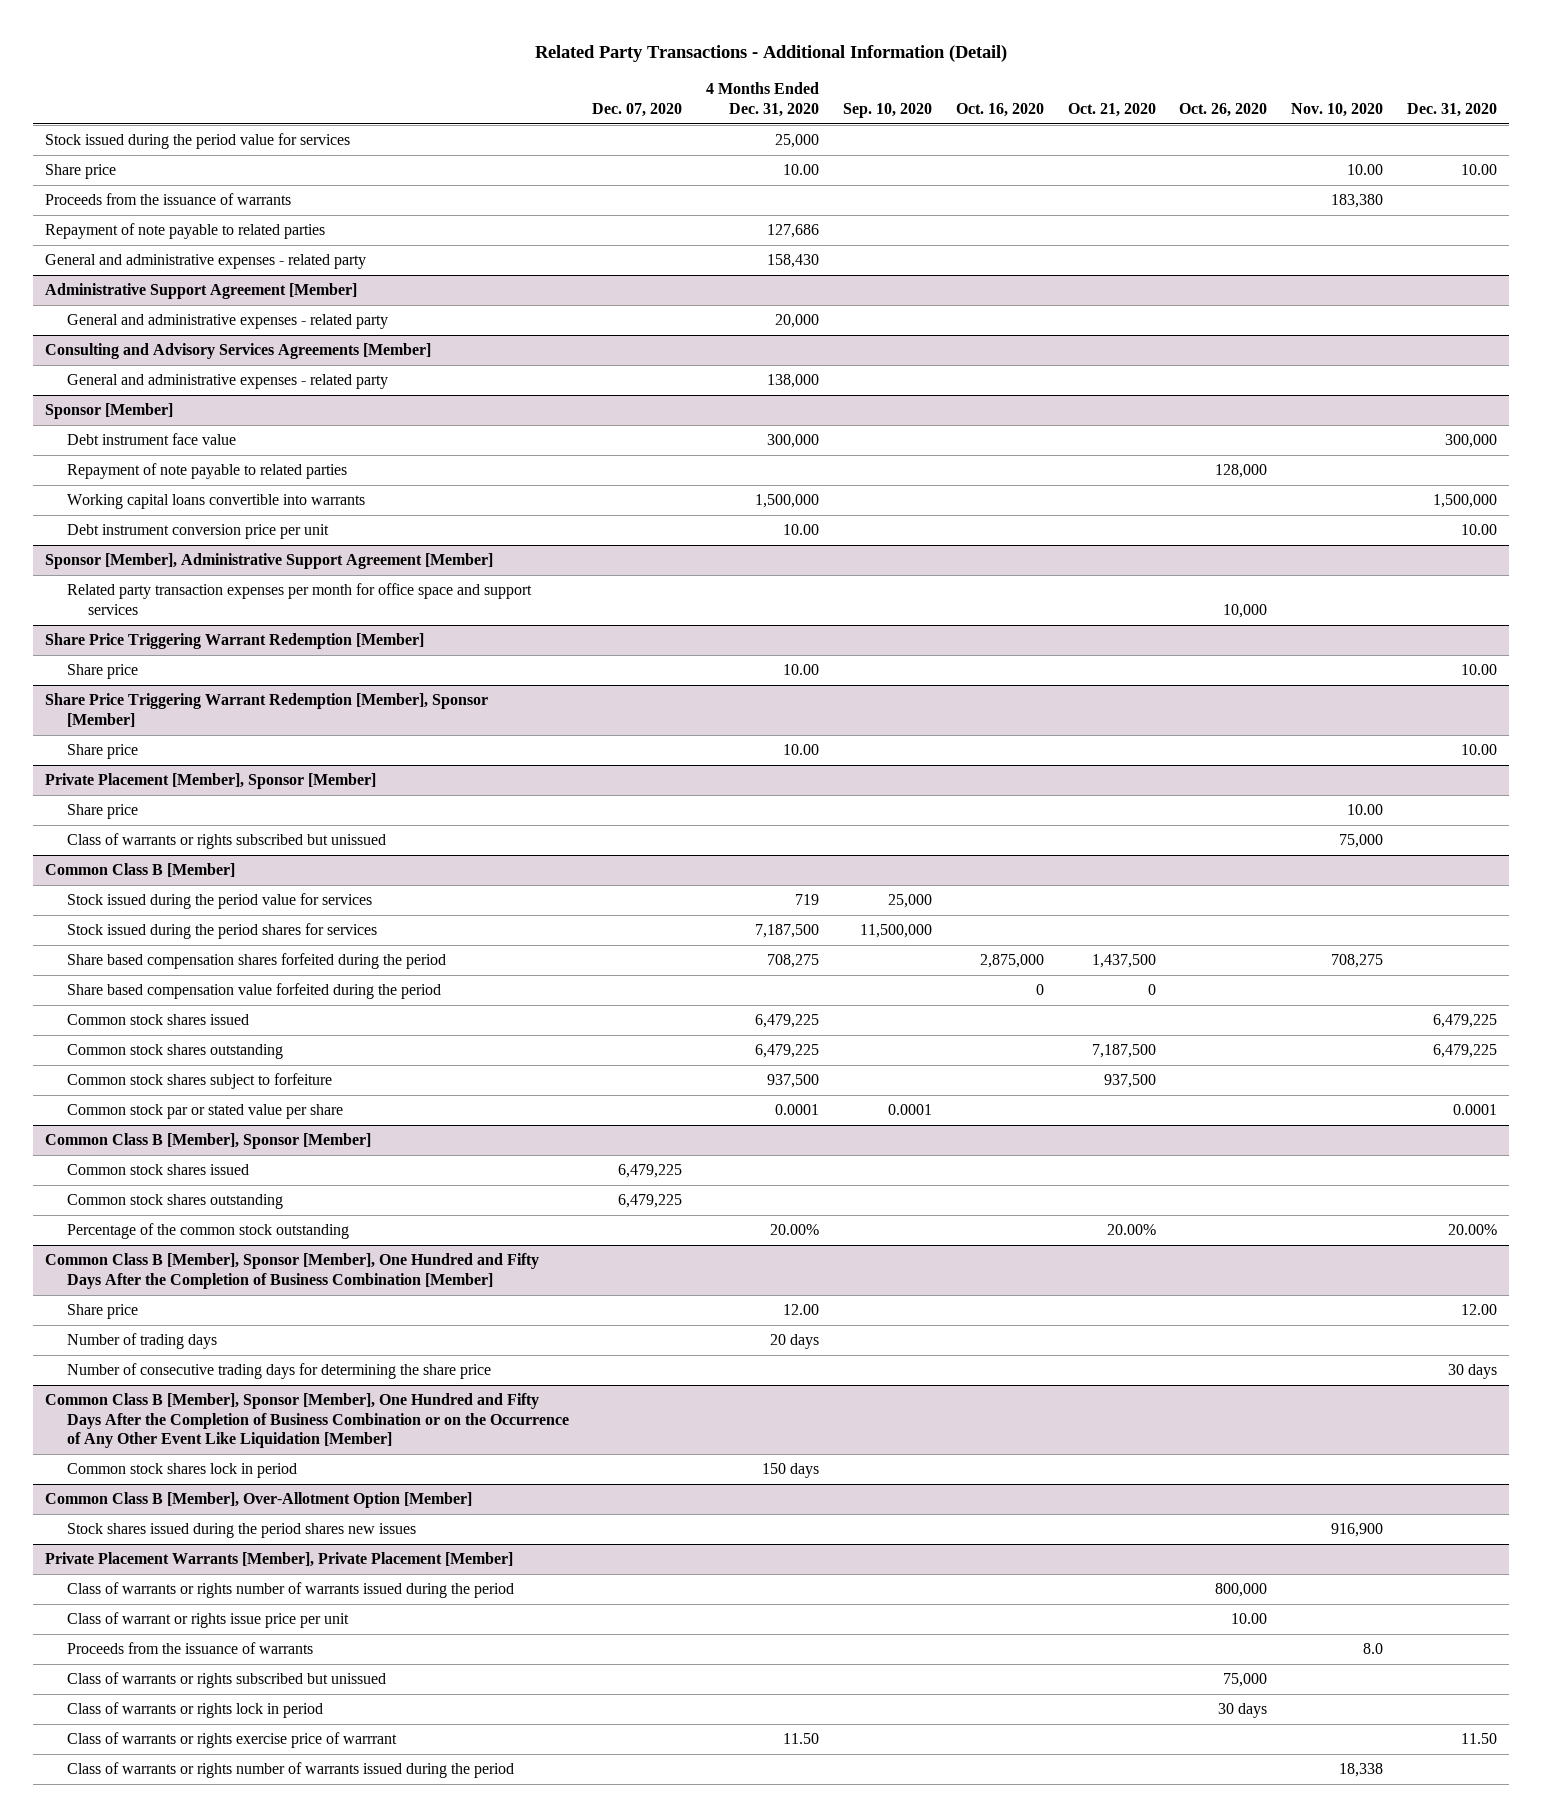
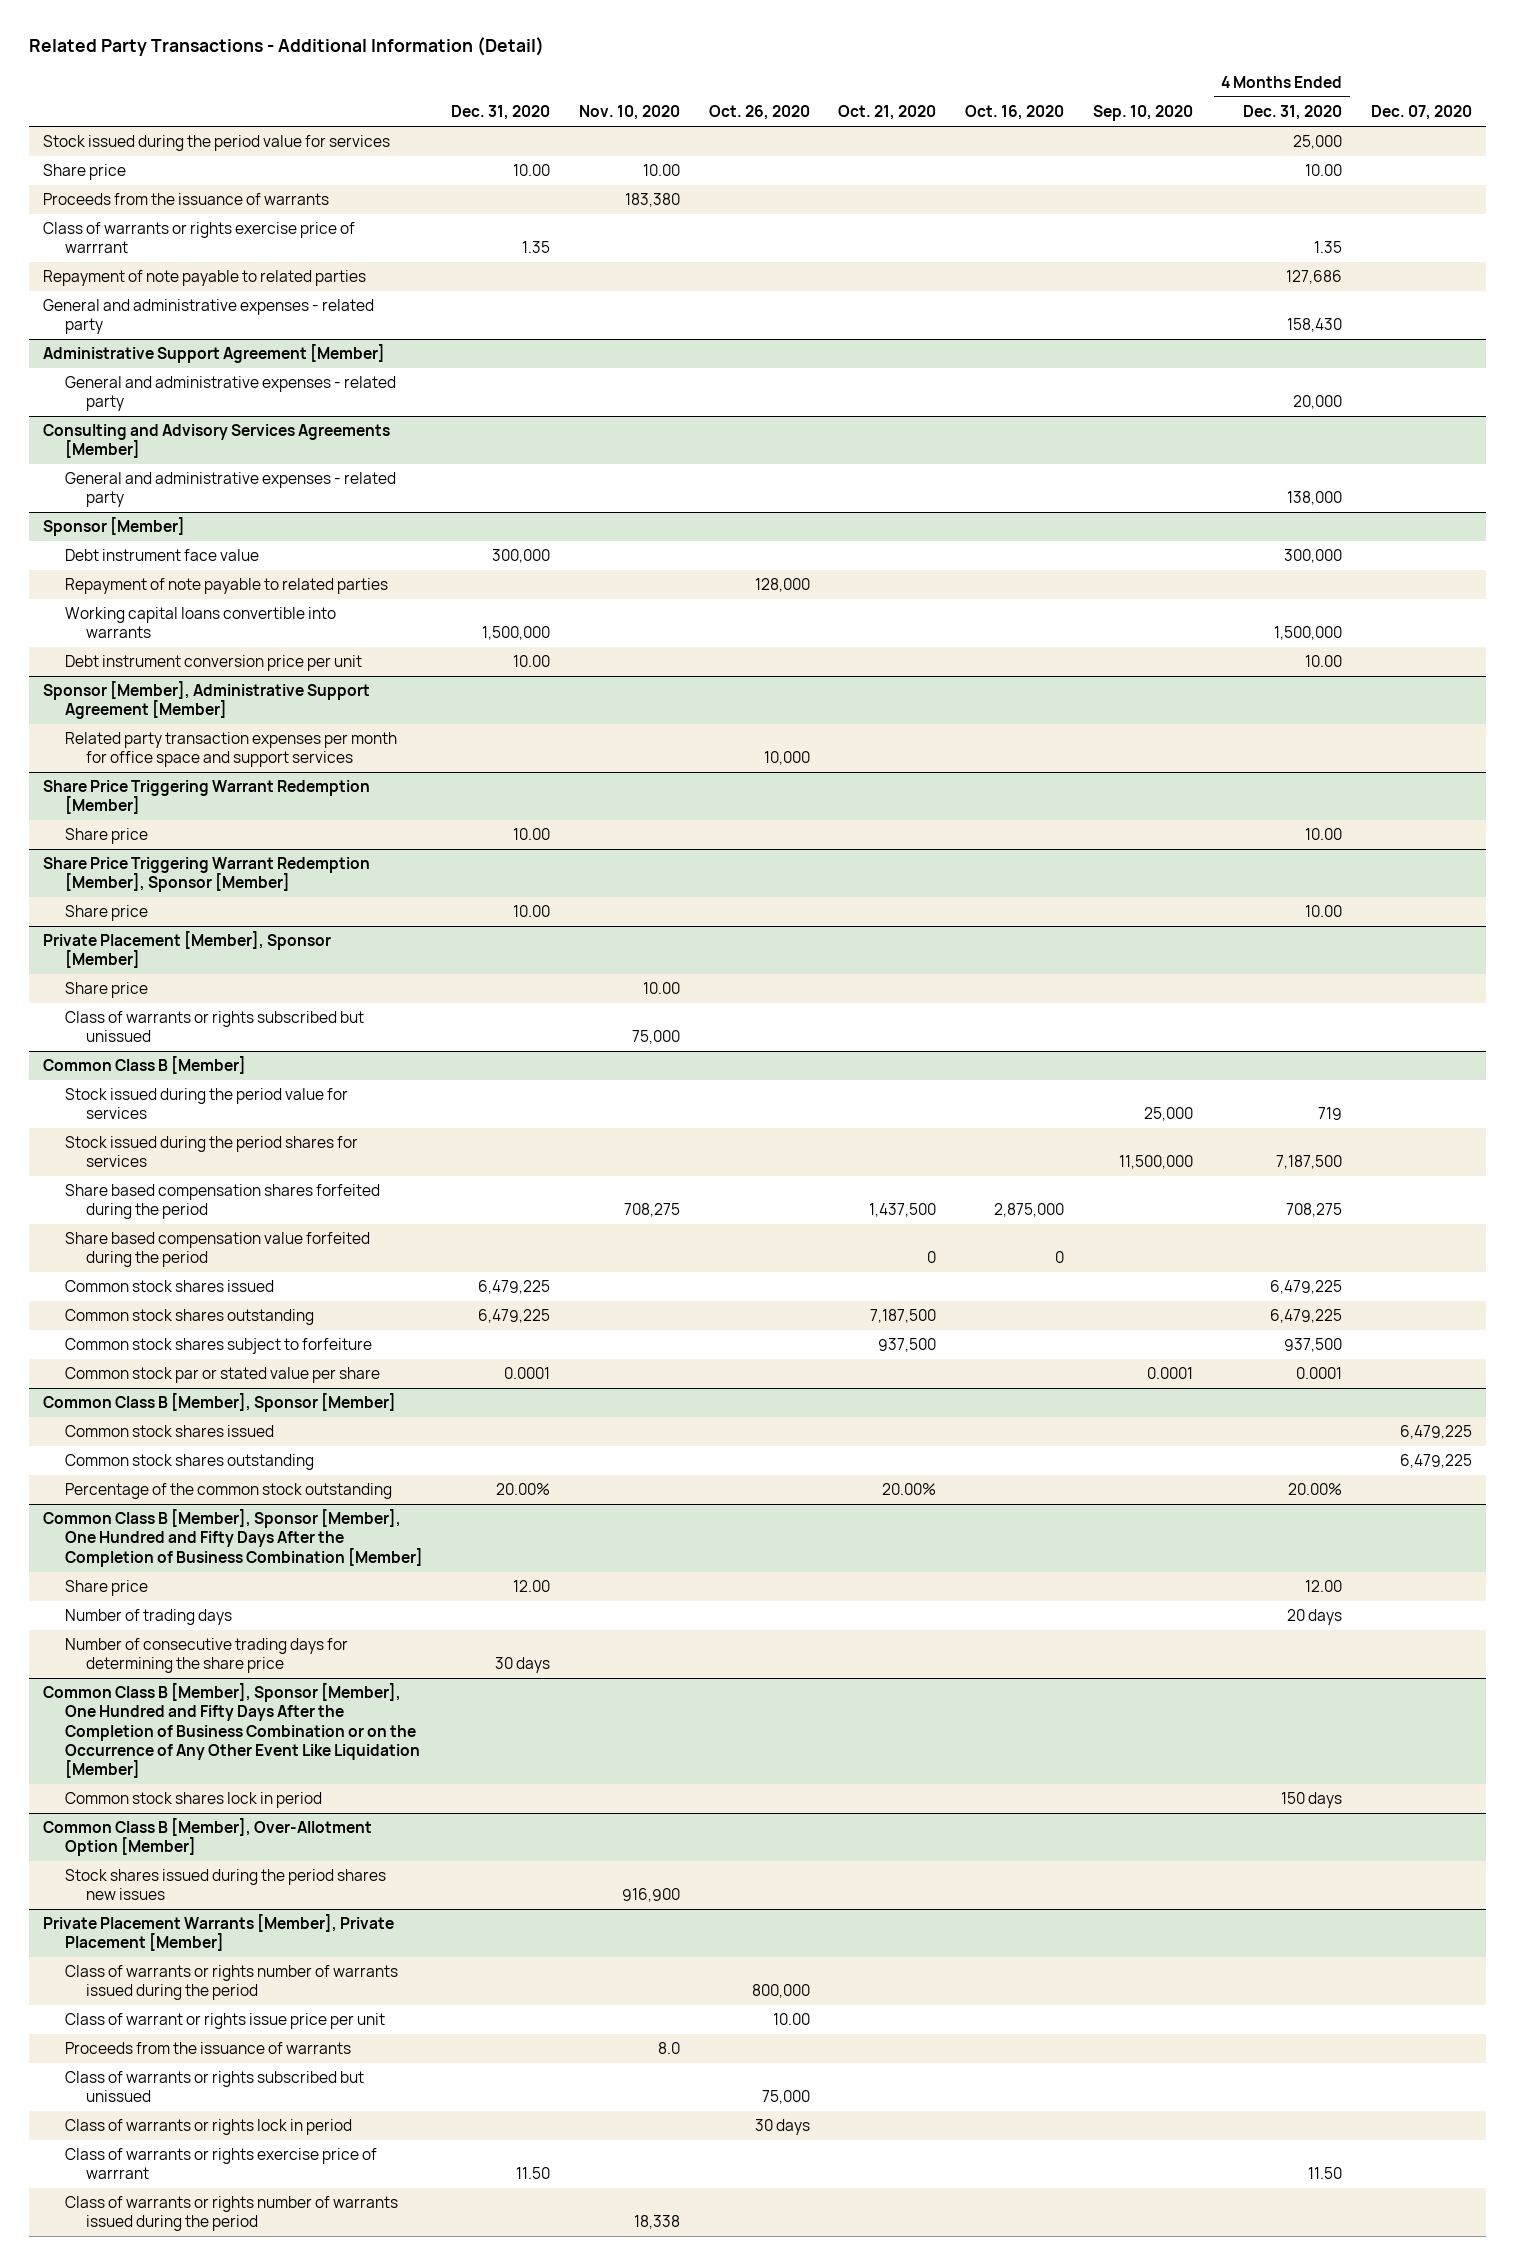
- | Dec. 07, 2020 | 4 Months Ended Dec. 31, 2020 | Sep. 10, 2020 | Oct. 16, 2020 | Oct. 21, 2020 | Oct. 26, 2020 | Nov. 10, 2020 | Dec. 31, 2020
+ | Dec. 31, 2020 | Nov. 10, 2020 | Oct. 26, 2020 | Oct. 21, 2020 | Oct. 16, 2020 | Sep. 10, 2020 | 4 Months Ended Dec. 31, 2020 | Dec. 07, 2020
+ Class of warrants or rights exercise price of warrrant | 1.35 | | | | | | 1.35 |

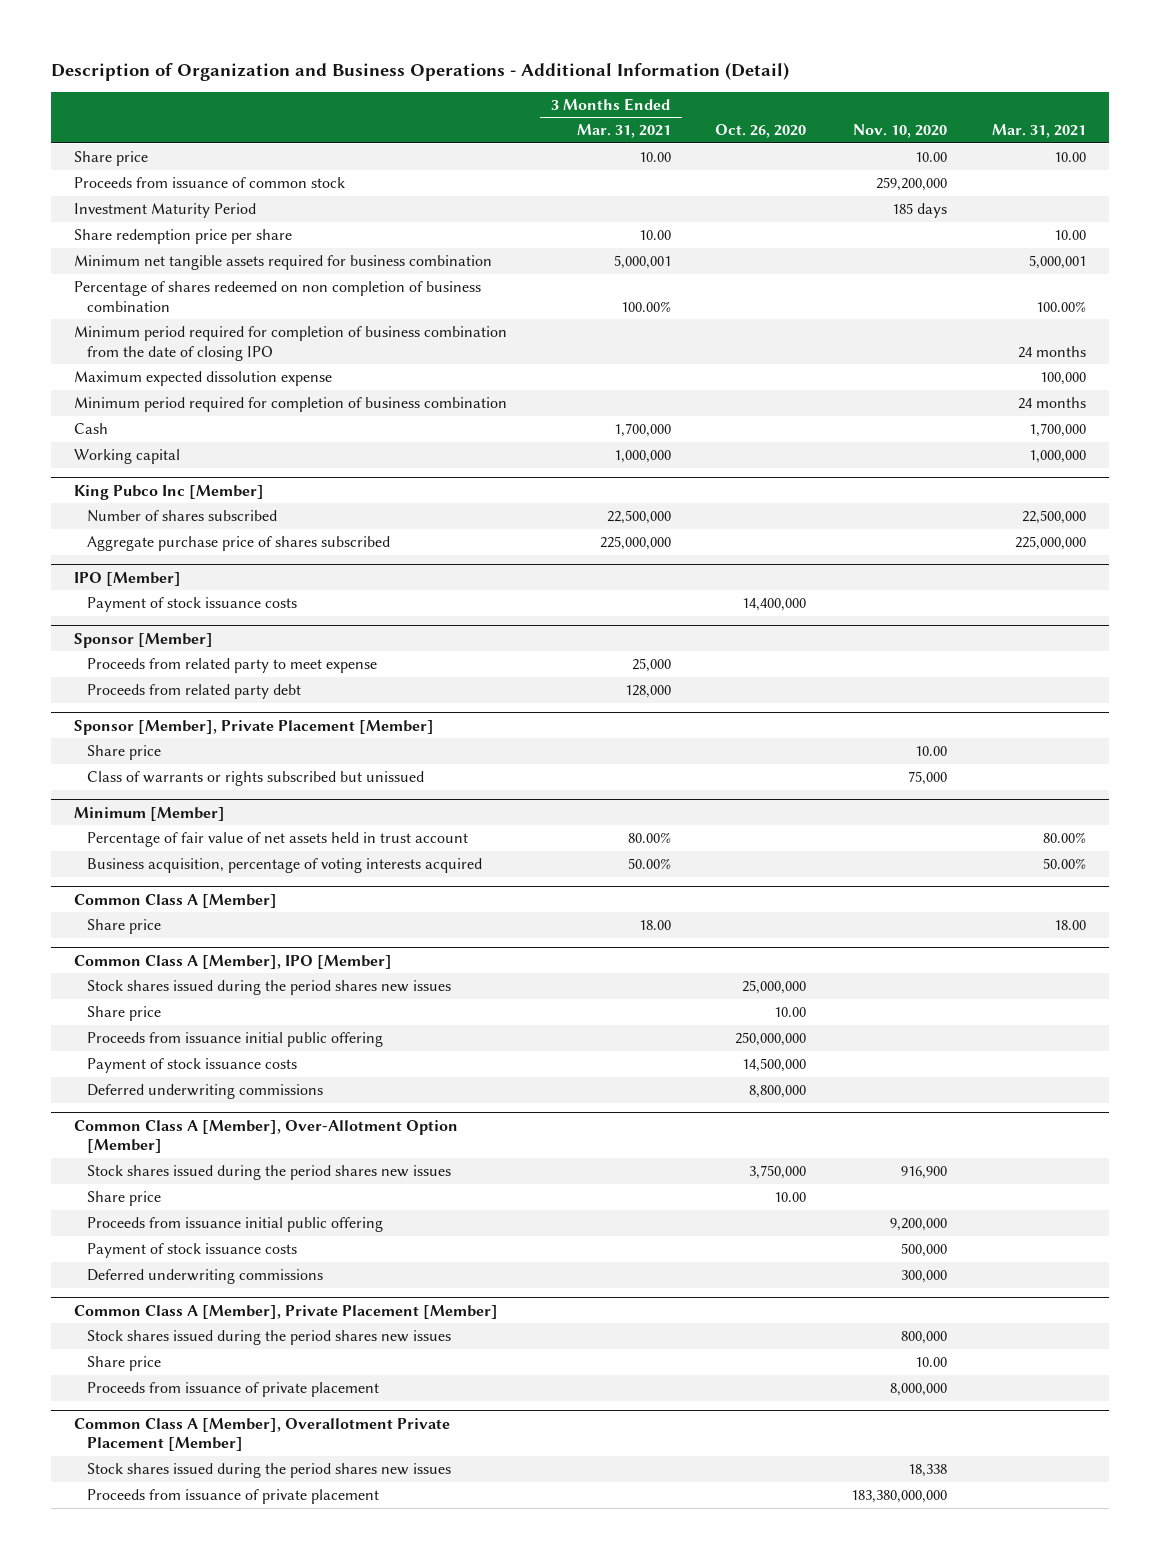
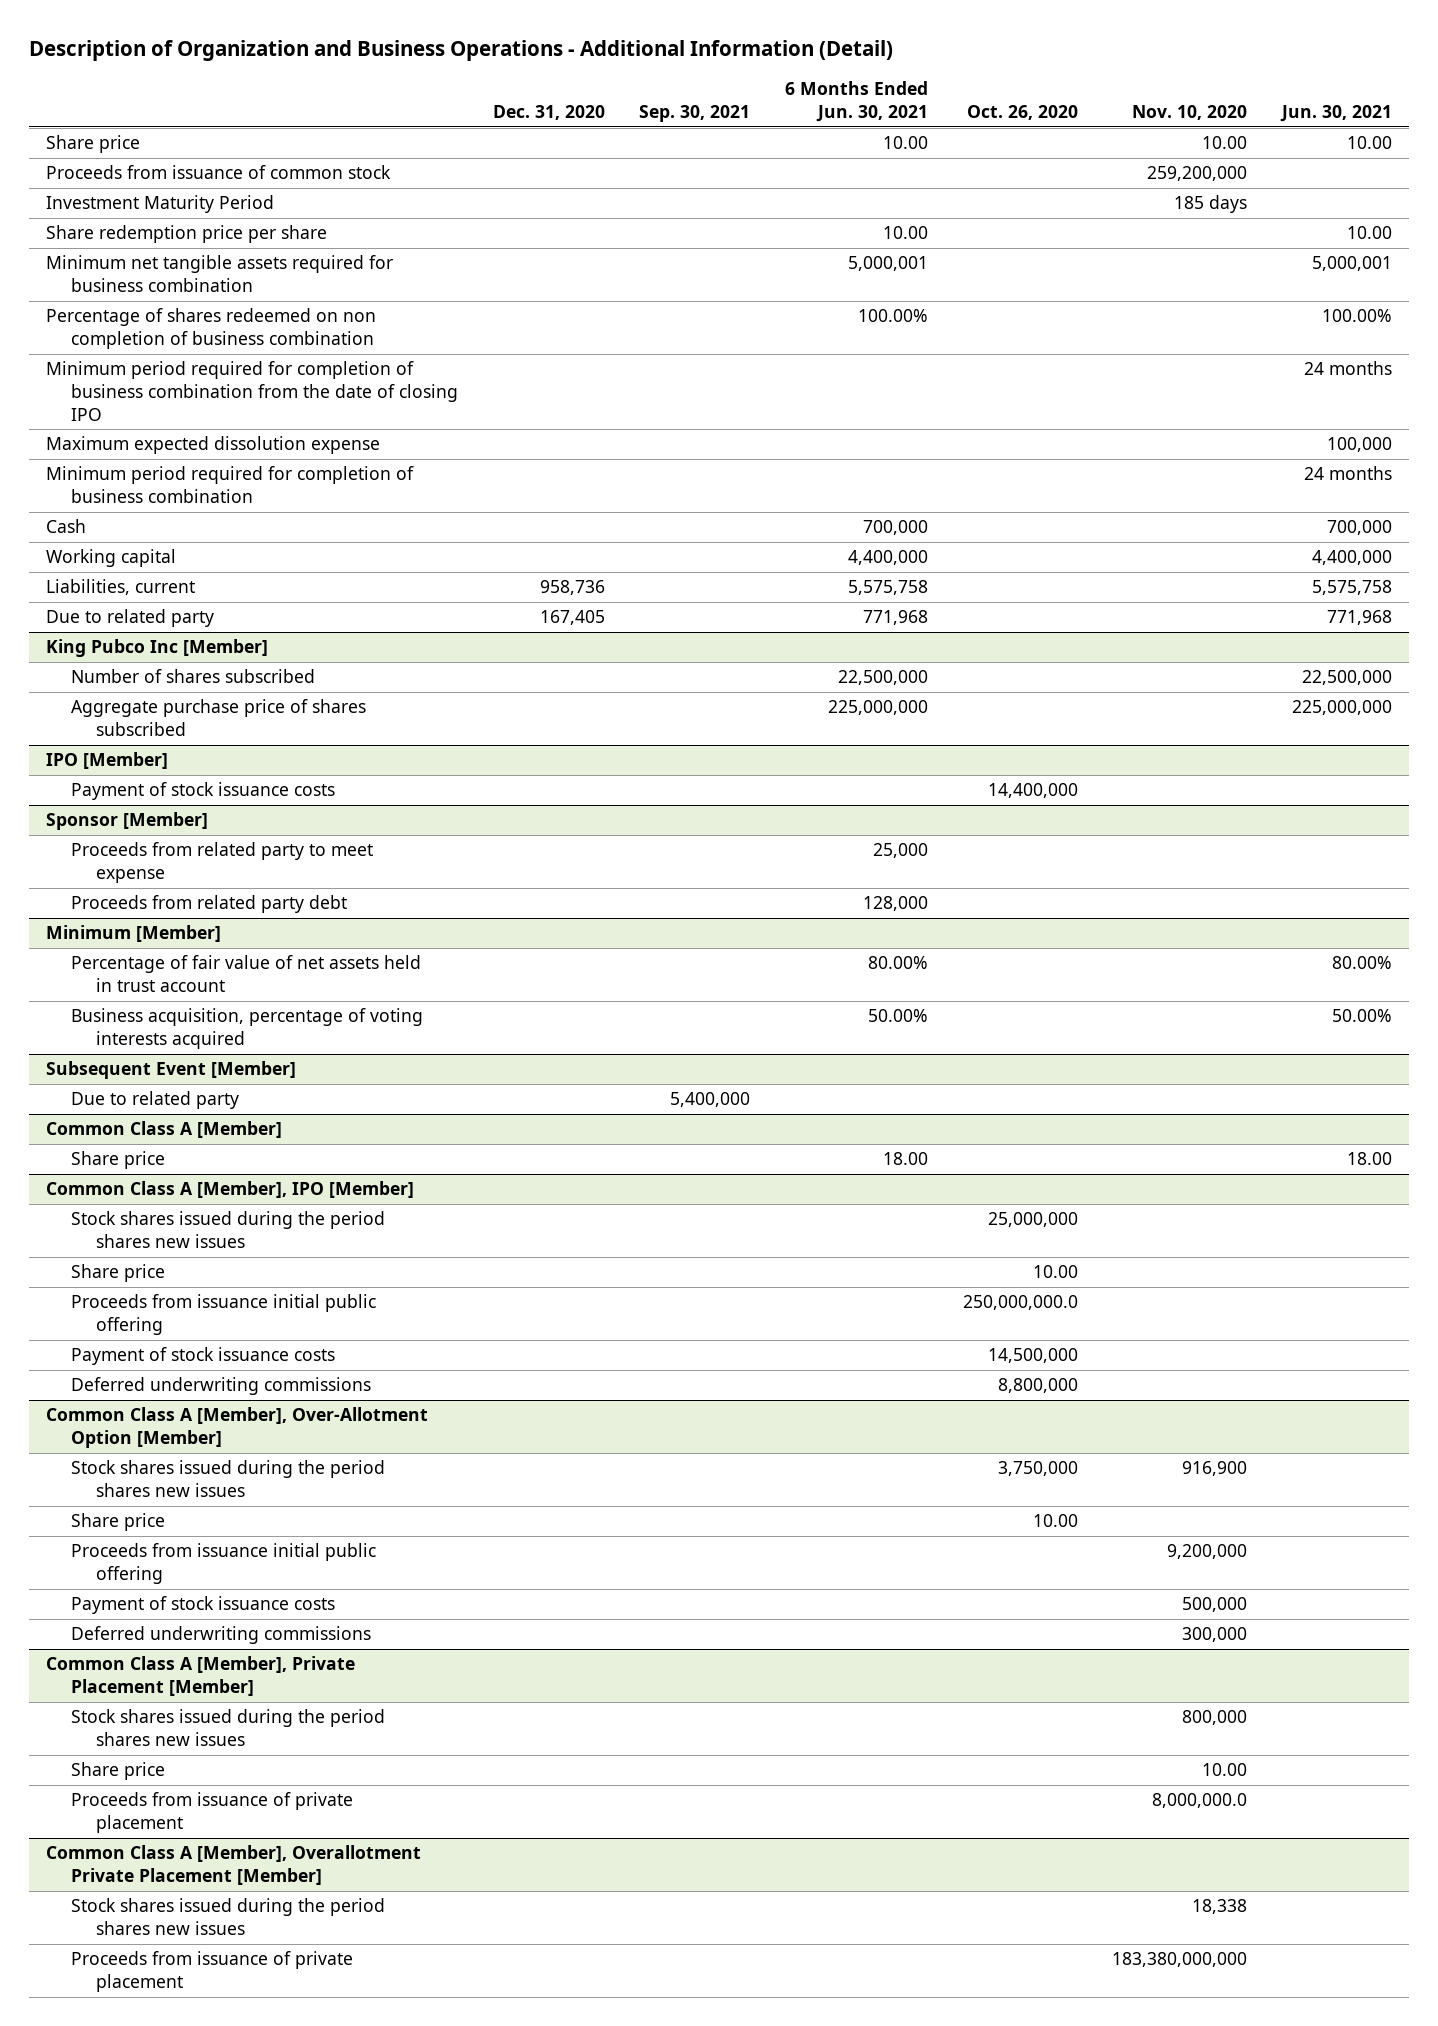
- | 3 Months Ended Mar. 31, 2021 | Oct. 26, 2020 | Nov. 10, 2020 | Mar. 31, 2021
+ | Dec. 31, 2020 | Sep. 30, 2021 | 6 Months Ended Jun. 30, 2021 | Oct. 26, 2020 | Nov. 10, 2020 | Jun. 30, 2021
+ Liabilities, current | 958,736 | | 5,575,758 | | | 5,575,758
+ Due to related party | 167,405 | | 771,968 | | | 771,968
- Sponsor [Member], Private Placement [Member]
- Share price | | | 10.00 |
- Class of warrants or rights subscribed but unissued | | | 75,000 |
+ Subsequent Event [Member]
+ Due to related party | | 5,400,000 | | | |
@ Common Class A [Member], IPO [Member]
- Proceeds from issuance initial public offering | | 250,000,000 | |
+ Proceeds from issuance initial public offering | | | | 250,000,000.0 | |
@ Common Class A [Member], Private Placement [Member]
- Proceeds from issuance of private placement | | | 8,000,000 |
+ Proceeds from issuance of private placement | | | | | 8,000,000.0 |

